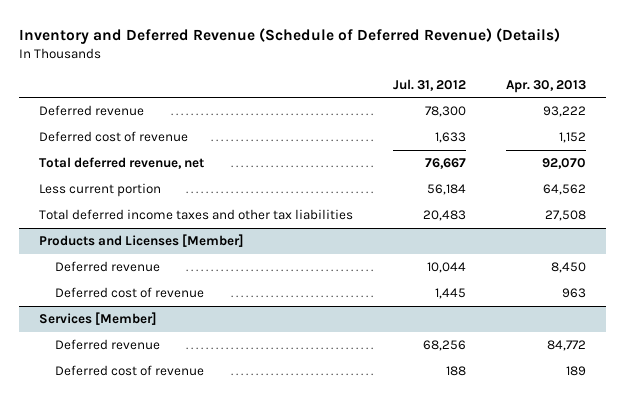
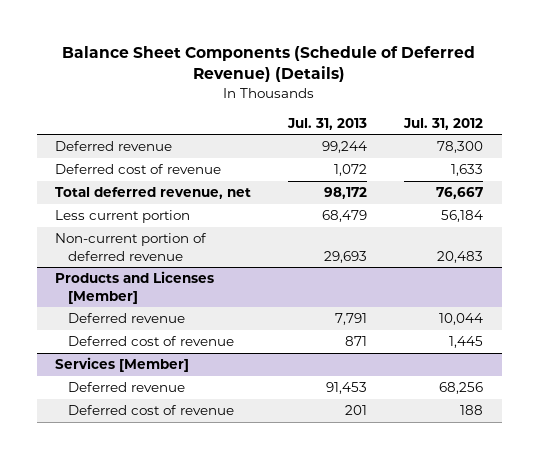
- Inventory and Deferred Revenue (Schedule of Deferred Revenue) (Details)
+ Balance Sheet Components (Schedule of Deferred Revenue) (Details)
- | Jul. 31, 2012 | Apr. 30, 2013
+ | Jul. 31, 2013 | Jul. 31, 2012
- Total deferred income taxes and other tax liabilities | 20,483 | 27,508
+ Non-current portion of deferred revenue | 29,693 | 20,483

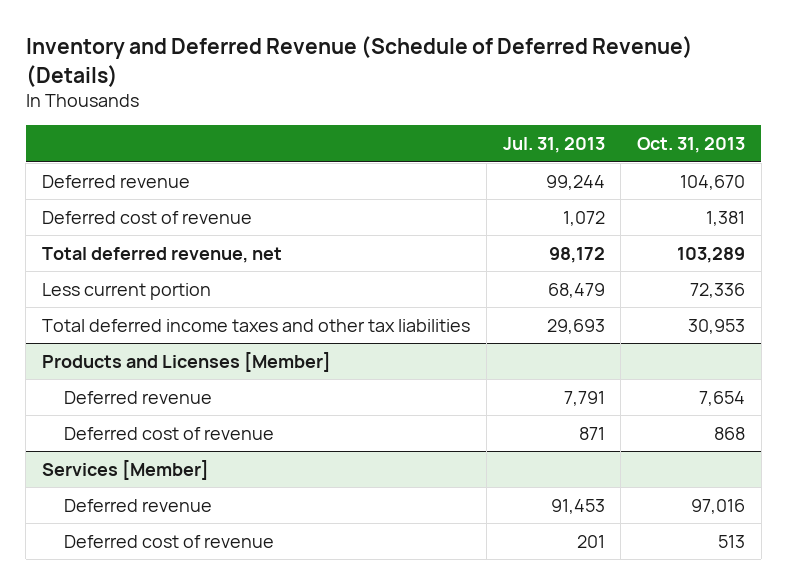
- Balance Sheet Components (Schedule of Deferred Revenue) (Details)
+ Inventory and Deferred Revenue (Schedule of Deferred Revenue) (Details)
- | Jul. 31, 2013 | Jul. 31, 2012
+ | Jul. 31, 2013 | Oct. 31, 2013
- Non-current portion of deferred revenue | 29,693 | 20,483
+ Total deferred income taxes and other tax liabilities | 29,693 | 30,953

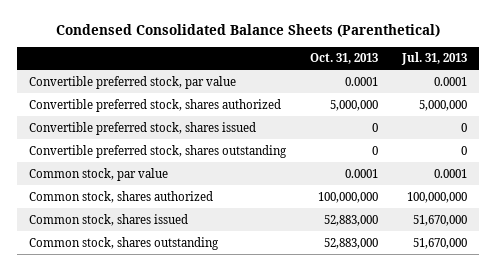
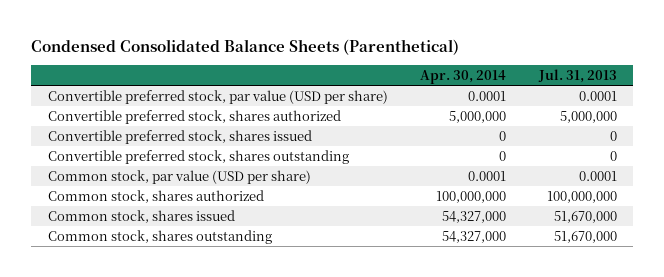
- | Oct. 31, 2013 | Jul. 31, 2013
+ | Apr. 30, 2014 | Jul. 31, 2013
- Convertible preferred stock, par value | 0.0001 | 0.0001
+ Convertible preferred stock, par value (USD per share) | 0.0001 | 0.0001
- Common stock, par value | 0.0001 | 0.0001
+ Common stock, par value (USD per share) | 0.0001 | 0.0001

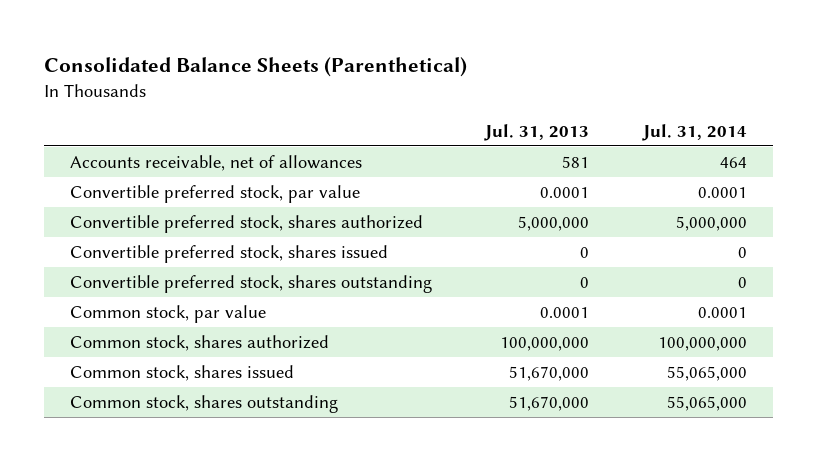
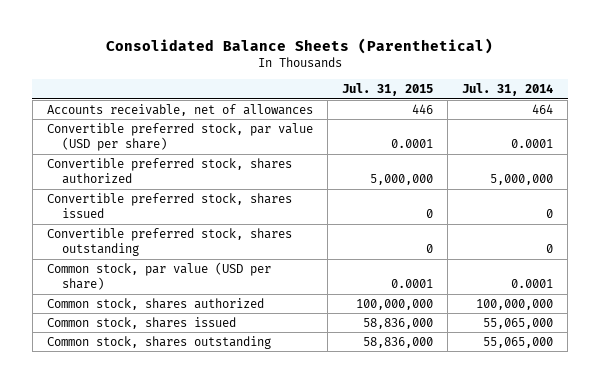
- | Jul. 31, 2013 | Jul. 31, 2014
+ | Jul. 31, 2015 | Jul. 31, 2014
- Convertible preferred stock, par value | 0.0001 | 0.0001
+ Convertible preferred stock, par value (USD per share) | 0.0001 | 0.0001
- Common stock, par value | 0.0001 | 0.0001
+ Common stock, par value (USD per share) | 0.0001 | 0.0001

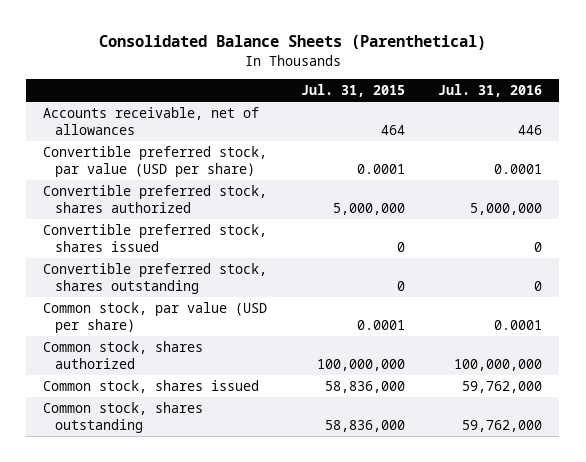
- | Jul. 31, 2015 | Jul. 31, 2014
+ | Jul. 31, 2015 | Jul. 31, 2016
- Accounts receivable, net of allowances | 446 | 464
+ Accounts receivable, net of allowances | 464 | 446

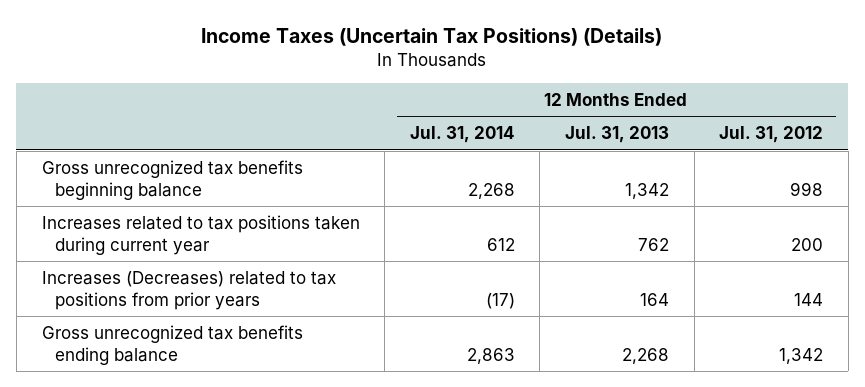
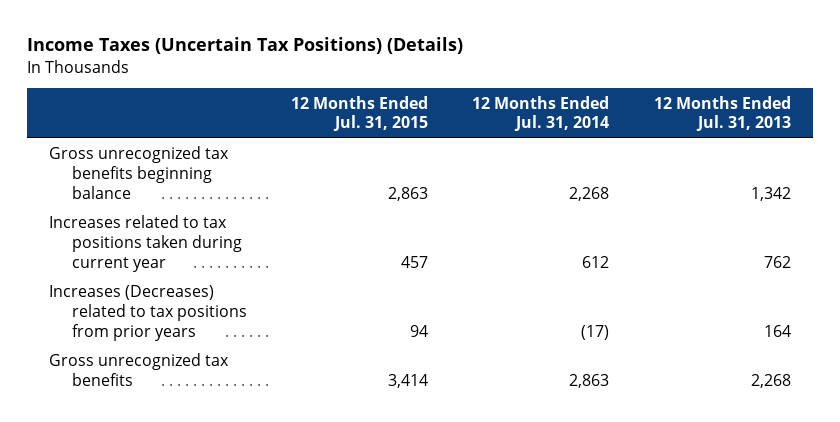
- | 12 Months Ended Jul. 31, 2014 | 12 Months Ended Jul. 31, 2013 | 12 Months Ended Jul. 31, 2012
+ | 12 Months Ended Jul. 31, 2015 | 12 Months Ended Jul. 31, 2014 | 12 Months Ended Jul. 31, 2013
- Gross unrecognized tax benefits ending balance | 2,863 | 2,268 | 1,342
+ Gross unrecognized tax benefits | 3,414 | 2,863 | 2,268

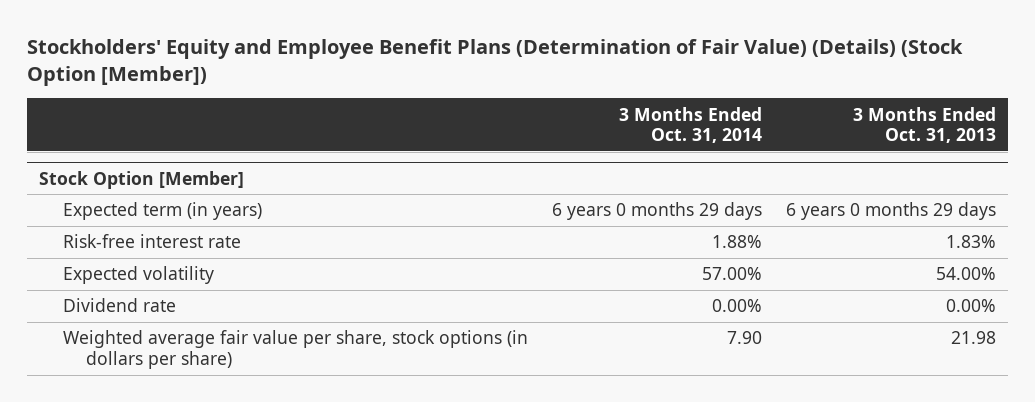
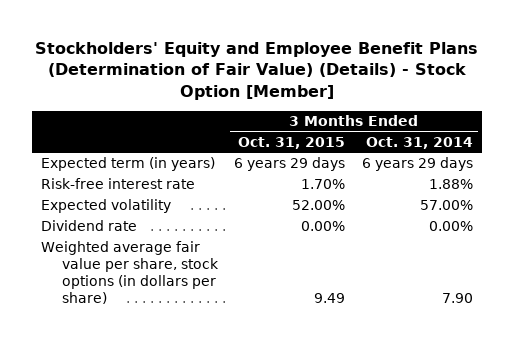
- Stockholders' Equity and Employee Benefit Plans (Determination of Fair Value) (Details) (Stock Option [Member])
+ Stockholders' Equity and Employee Benefit Plans (Determination of Fair Value) (Details) - Stock Option [Member]
- | 3 Months Ended Oct. 31, 2014 | 3 Months Ended Oct. 31, 2013
+ | 3 Months Ended Oct. 31, 2015 | 3 Months Ended Oct. 31, 2014
- Stock Option [Member]
- Expected term (in years) | 6 years 0 months 29 days | 6 years 0 months 29 days
+ Expected term (in years) | 6 years 29 days | 6 years 29 days

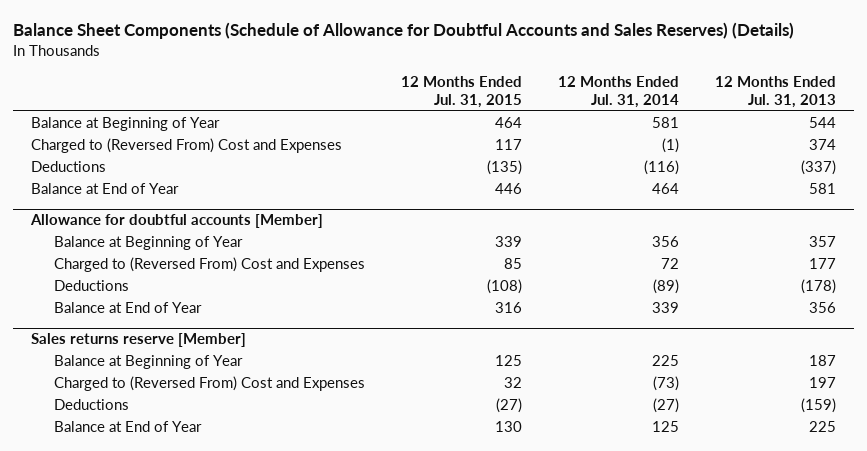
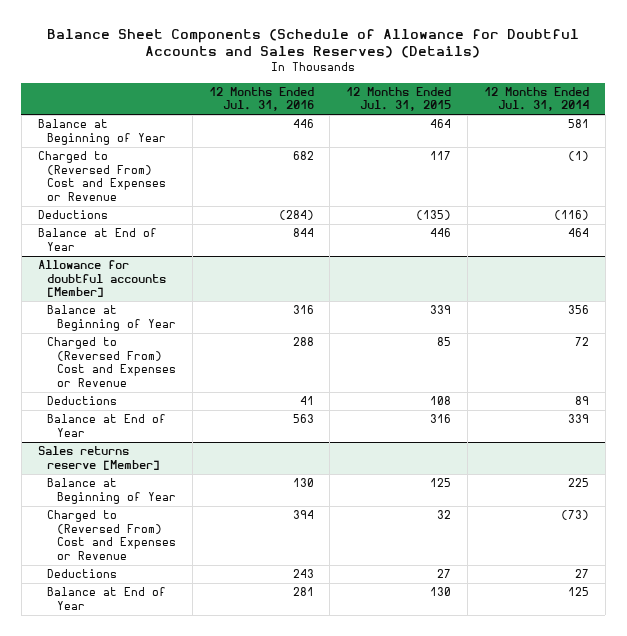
- | 12 Months Ended Jul. 31, 2015 | 12 Months Ended Jul. 31, 2014 | 12 Months Ended Jul. 31, 2013
+ | 12 Months Ended Jul. 31, 2016 | 12 Months Ended Jul. 31, 2015 | 12 Months Ended Jul. 31, 2014
- Charged to (Reversed From) Cost and Expenses | 117 | (1) | 374
+ Charged to (Reversed From) Cost and Expenses or Revenue | 682 | 117 | (1)
@ Allowance for doubtful accounts [Member]
- Charged to (Reversed From) Cost and Expenses | 85 | 72 | 177
- Deductions | (108) | (89) | (178)
+ Charged to (Reversed From) Cost and Expenses or Revenue | 288 | 85 | 72
+ Deductions | 41 | 108 | 89
@ Sales returns reserve [Member]
- Charged to (Reversed From) Cost and Expenses | 32 | (73) | 197
- Deductions | (27) | (27) | (159)
+ Charged to (Reversed From) Cost and Expenses or Revenue | 394 | 32 | (73)
+ Deductions | 243 | 27 | 27

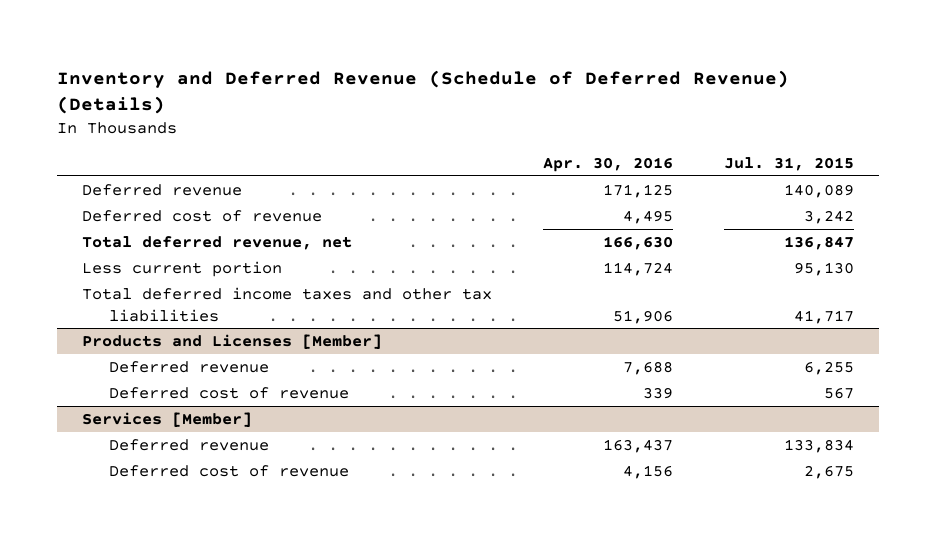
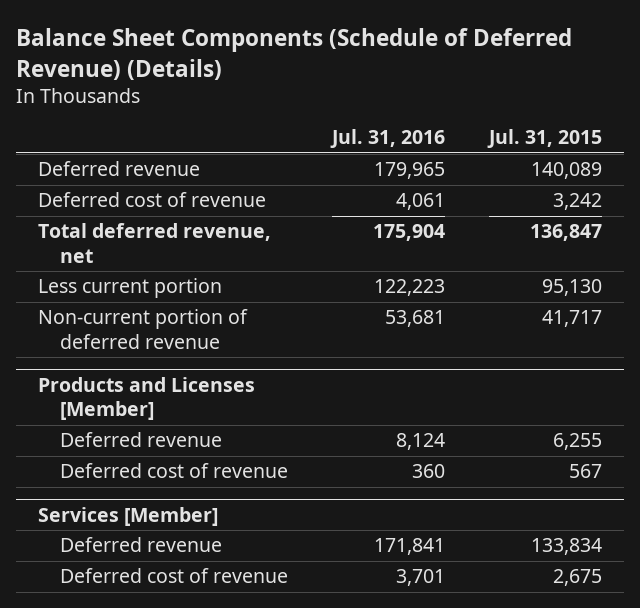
- Inventory and Deferred Revenue (Schedule of Deferred Revenue) (Details)
+ Balance Sheet Components (Schedule of Deferred Revenue) (Details)
- | Apr. 30, 2016 | Jul. 31, 2015
+ | Jul. 31, 2016 | Jul. 31, 2015
- Total deferred income taxes and other tax liabilities | 51,906 | 41,717
+ Non-current portion of deferred revenue | 53,681 | 41,717

